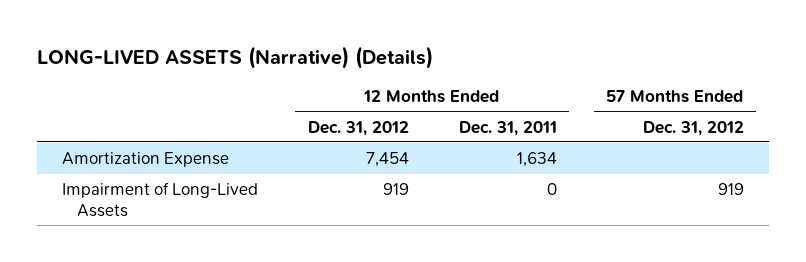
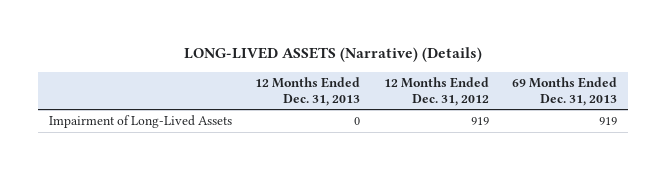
- | 12 Months Ended Dec. 31, 2012 | 12 Months Ended Dec. 31, 2011 | 57 Months Ended Dec. 31, 2012
+ | 12 Months Ended Dec. 31, 2013 | 12 Months Ended Dec. 31, 2012 | 69 Months Ended Dec. 31, 2013
- Amortization Expense | 7,454 | 1,634 |

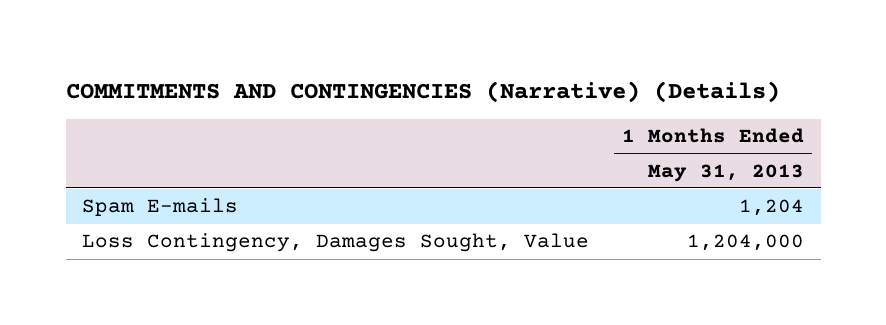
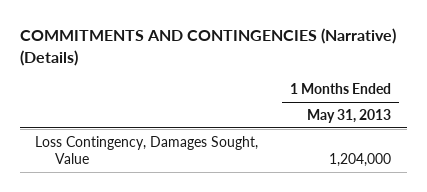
- Spam E-mails | 1,204

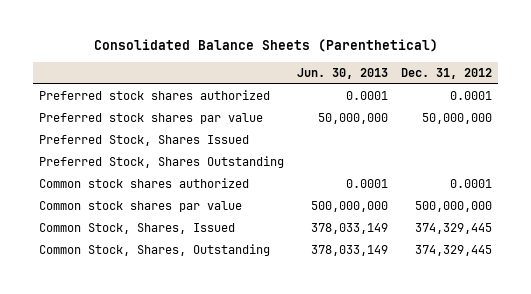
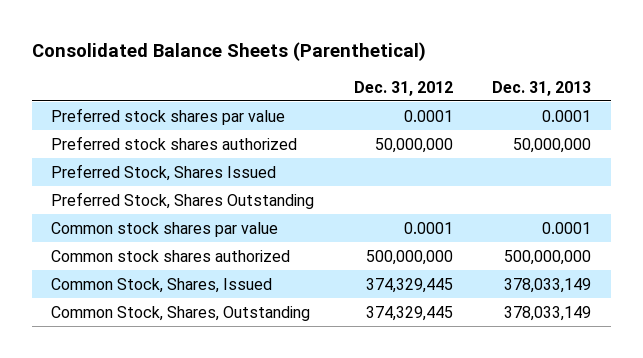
- | Jun. 30, 2013 | Dec. 31, 2012
+ | Dec. 31, 2012 | Dec. 31, 2013
- Preferred stock shares authorized | 0.0001 | 0.0001
- Preferred stock shares par value | 50,000,000 | 50,000,000
+ Preferred stock shares par value | 0.0001 | 0.0001
+ Preferred stock shares authorized | 50,000,000 | 50,000,000
- Common stock shares authorized | 0.0001 | 0.0001
- Common stock shares par value | 500,000,000 | 500,000,000
+ Common stock shares par value | 0.0001 | 0.0001
+ Common stock shares authorized | 500,000,000 | 500,000,000

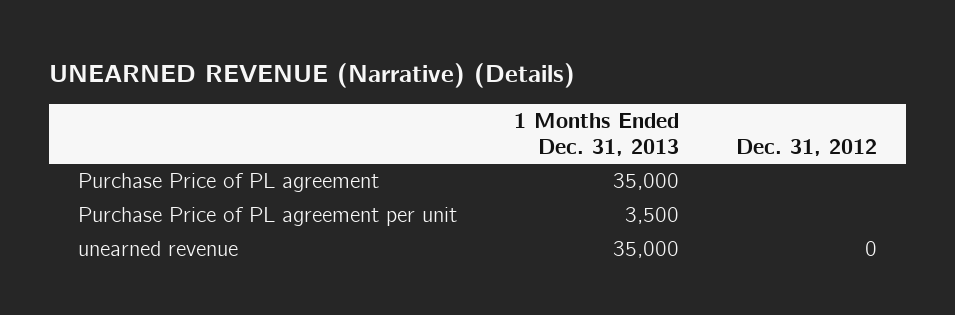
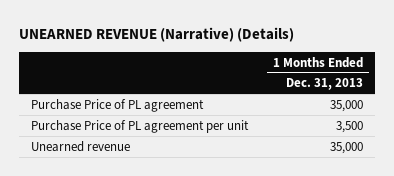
- | 1 Months Ended Dec. 31, 2013 | Dec. 31, 2012
+ | 1 Months Ended Dec. 31, 2013
- unearned revenue | 35,000 | 0
+ Unearned revenue | 35,000

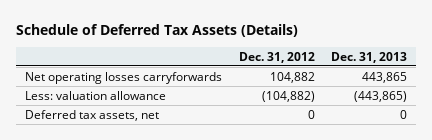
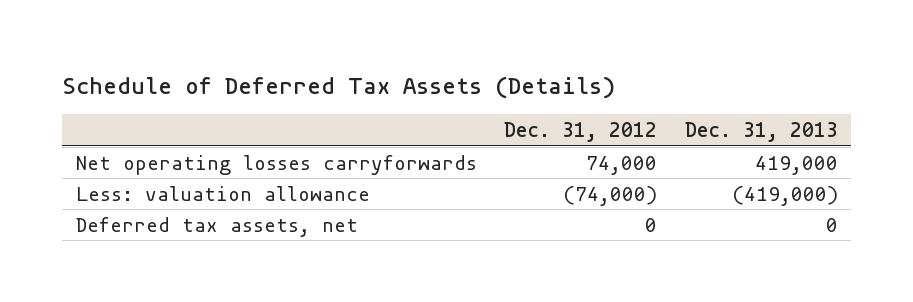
- Net operating losses carryforwards | 104,882 | 443,865
- Less: valuation allowance | (104,882) | (443,865)
+ Net operating losses carryforwards | 74,000 | 419,000
+ Less: valuation allowance | (74,000) | (419,000)

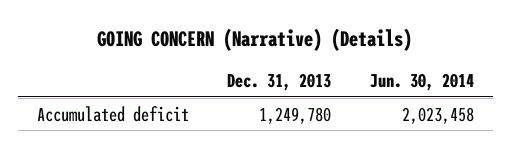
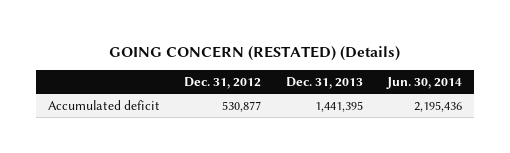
- GOING CONCERN (Narrative) (Details)
+ GOING CONCERN (RESTATED) (Details)
- | Dec. 31, 2013 | Jun. 30, 2014
+ | Dec. 31, 2012 | Dec. 31, 2013 | Jun. 30, 2014
- Accumulated deficit | 1,249,780 | 2,023,458
+ Accumulated deficit | 530,877 | 1,441,395 | 2,195,436

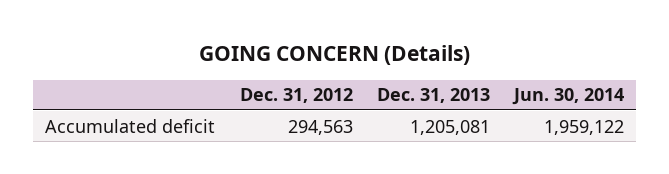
- GOING CONCERN (RESTATED) (Details)
+ GOING CONCERN (Details)
- Accumulated deficit | 530,877 | 1,441,395 | 2,195,436
+ Accumulated deficit | 294,563 | 1,205,081 | 1,959,122

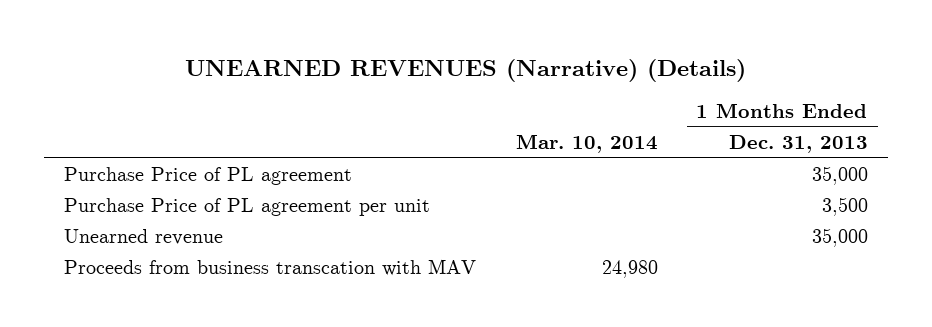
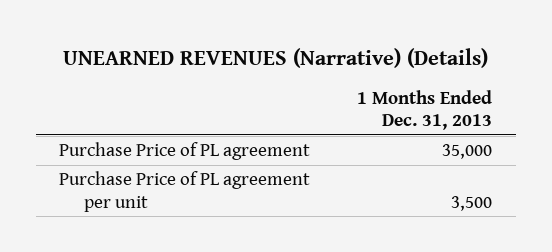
- | Mar. 10, 2014 | 1 Months Ended Dec. 31, 2013
+ | 1 Months Ended Dec. 31, 2013
- Unearned revenue | | 35,000
- Proceeds from business transcation with MAV | 24,980 |

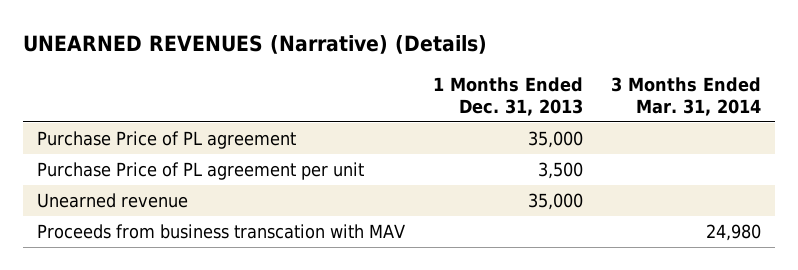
- | 1 Months Ended Dec. 31, 2013
+ | 1 Months Ended Dec. 31, 2013 | 3 Months Ended Mar. 31, 2014
+ Unearned revenue | 35,000 |
+ Proceeds from business transcation with MAV | | 24,980

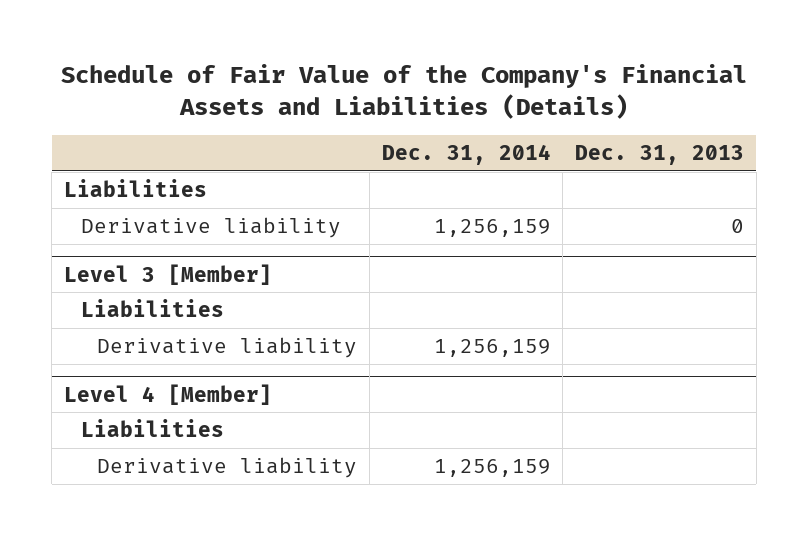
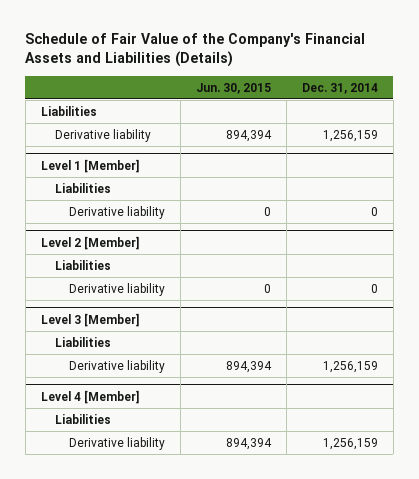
- | Dec. 31, 2014 | Dec. 31, 2013
+ | Jun. 30, 2015 | Dec. 31, 2014
+ Level 1 [Member]
+ Liabilities
+ Derivative liability | 0 | 0
+ Level 2 [Member]
+ Liabilities
+ Derivative liability | 0 | 0

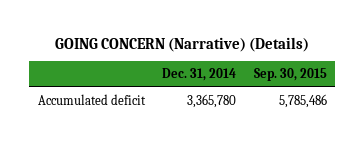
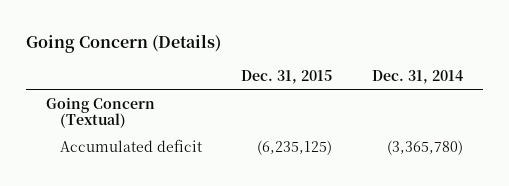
- GOING CONCERN (Narrative) (Details)
+ Going Concern (Details)
- | Dec. 31, 2014 | Sep. 30, 2015
+ | Dec. 31, 2015 | Dec. 31, 2014
- Accumulated deficit | 3,365,780 | 5,785,486
+ Going Concern (Textual)
+ Accumulated deficit | (6,235,125) | (3,365,780)

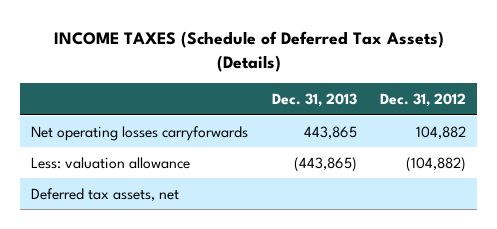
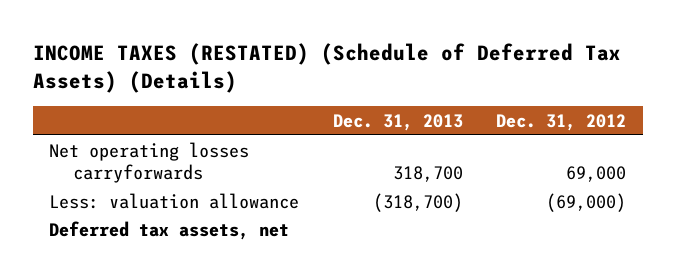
- INCOME TAXES (Schedule of Deferred Tax Assets) (Details)
+ INCOME TAXES (RESTATED) (Schedule of Deferred Tax Assets) (Details)
- Net operating losses carryforwards | 443,865 | 104,882
- Less: valuation allowance | (443,865) | (104,882)
+ Net operating losses carryforwards | 318,700 | 69,000
+ Less: valuation allowance | (318,700) | (69,000)

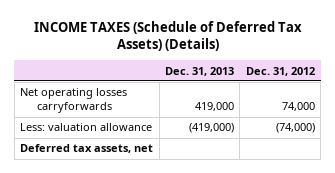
- INCOME TAXES (RESTATED) (Schedule of Deferred Tax Assets) (Details)
+ INCOME TAXES (Schedule of Deferred Tax Assets) (Details)
- Net operating losses carryforwards | 318,700 | 69,000
- Less: valuation allowance | (318,700) | (69,000)
+ Net operating losses carryforwards | 419,000 | 74,000
+ Less: valuation allowance | (419,000) | (74,000)

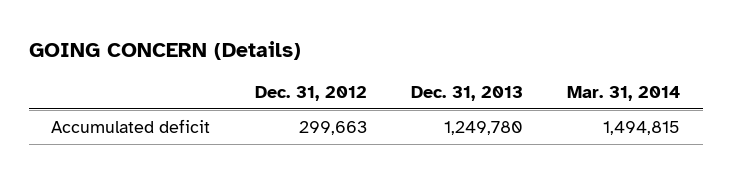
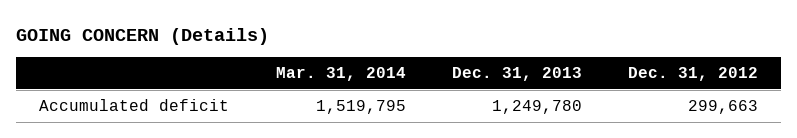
- | Dec. 31, 2012 | Dec. 31, 2013 | Mar. 31, 2014
+ | Mar. 31, 2014 | Dec. 31, 2013 | Dec. 31, 2012
- Accumulated deficit | 299,663 | 1,249,780 | 1,494,815
+ Accumulated deficit | 1,519,795 | 1,249,780 | 299,663

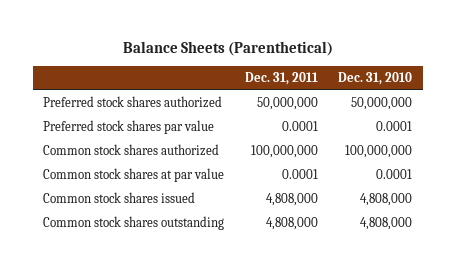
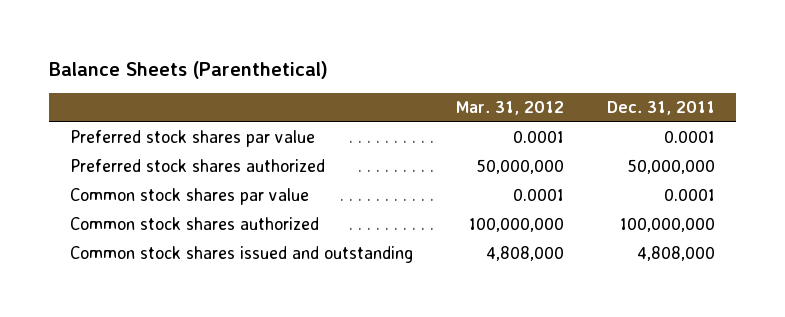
- | Dec. 31, 2011 | Dec. 31, 2010
+ | Mar. 31, 2012 | Dec. 31, 2011
moved down: Preferred stock shares authorized | 50,000,000 | 50,000,000
+ Common stock shares par value | 0.0001 | 0.0001
- Common stock shares at par value | 0.0001 | 0.0001
- Common stock shares issued | 4,808,000 | 4,808,000
- Common stock shares outstanding | 4,808,000 | 4,808,000
+ Common stock shares issued and outstanding | 4,808,000 | 4,808,000

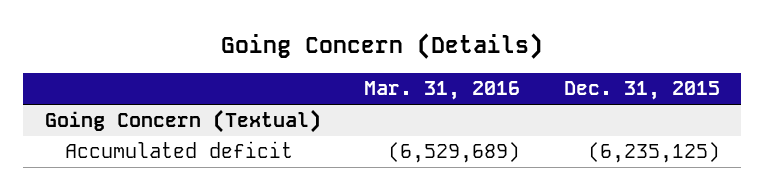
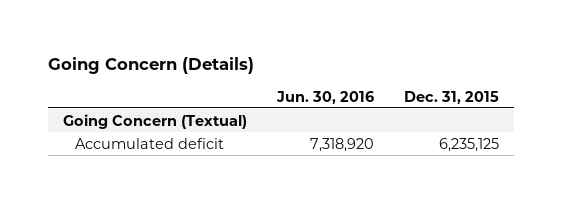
- | Mar. 31, 2016 | Dec. 31, 2015
+ | Jun. 30, 2016 | Dec. 31, 2015
- Accumulated deficit | (6,529,689) | (6,235,125)
+ Accumulated deficit | 7,318,920 | 6,235,125

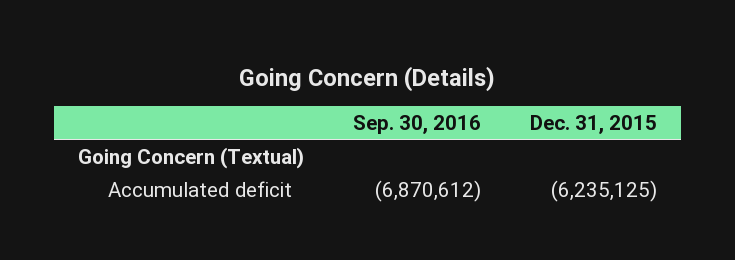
- | Jun. 30, 2016 | Dec. 31, 2015
+ | Sep. 30, 2016 | Dec. 31, 2015
- Accumulated deficit | 7,318,920 | 6,235,125
+ Accumulated deficit | (6,870,612) | (6,235,125)

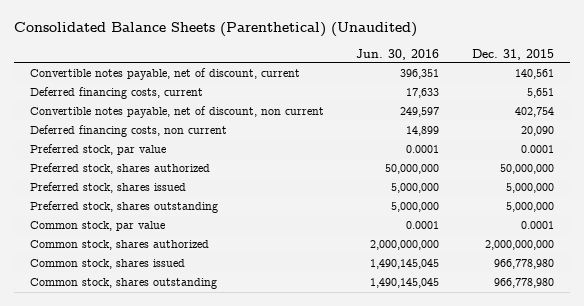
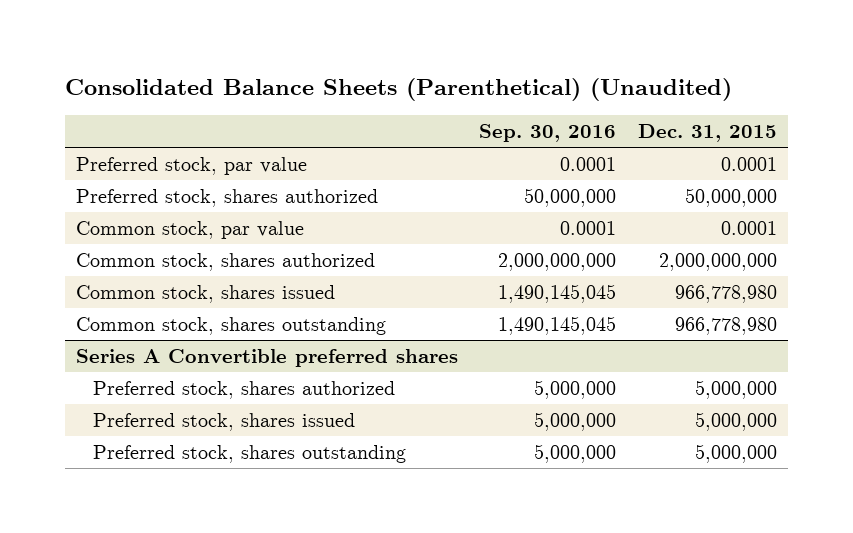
- | Jun. 30, 2016 | Dec. 31, 2015
+ | Sep. 30, 2016 | Dec. 31, 2015
- Convertible notes payable, net of discount, current | 396,351 | 140,561
- Deferred financing costs, current | 17,633 | 5,651
- Convertible notes payable, net of discount, non current | 249,597 | 402,754
- Deferred financing costs, non current | 14,899 | 20,090
- Preferred stock, shares issued | 5,000,000 | 5,000,000
- Preferred stock, shares outstanding | 5,000,000 | 5,000,000
+ Series A Convertible preferred shares
+ Preferred stock, shares authorized | 5,000,000 | 5,000,000
+ Preferred stock, shares issued | 5,000,000 | 5,000,000
+ Preferred stock, shares outstanding | 5,000,000 | 5,000,000

